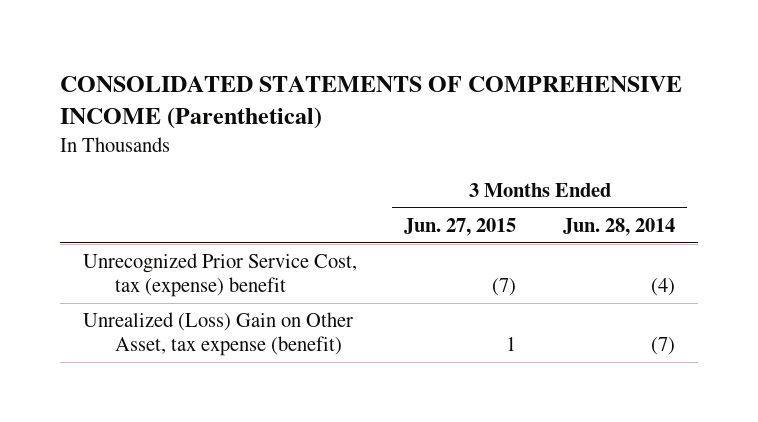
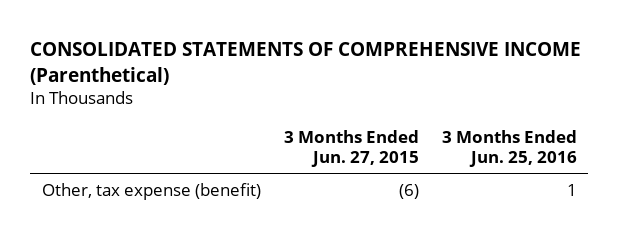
- | 3 Months Ended Jun. 27, 2015 | 3 Months Ended Jun. 28, 2014
+ | 3 Months Ended Jun. 27, 2015 | 3 Months Ended Jun. 25, 2016
- Unrecognized Prior Service Cost, tax (expense) benefit | (7) | (4)
- Unrealized (Loss) Gain on Other Asset, tax expense (benefit) | 1 | (7)
+ Other, tax expense (benefit) | (6) | 1

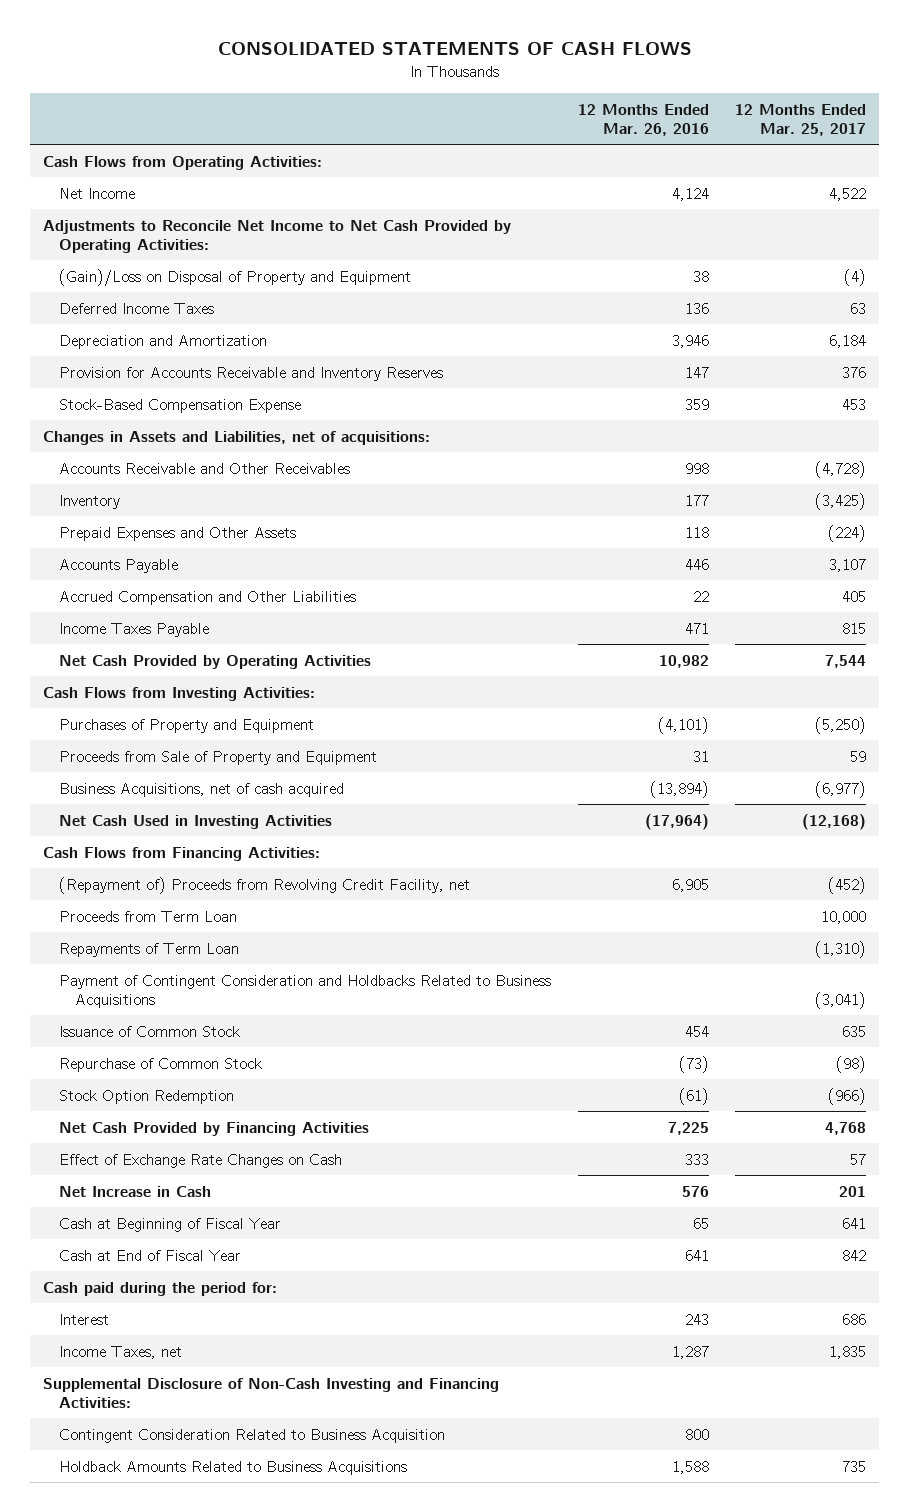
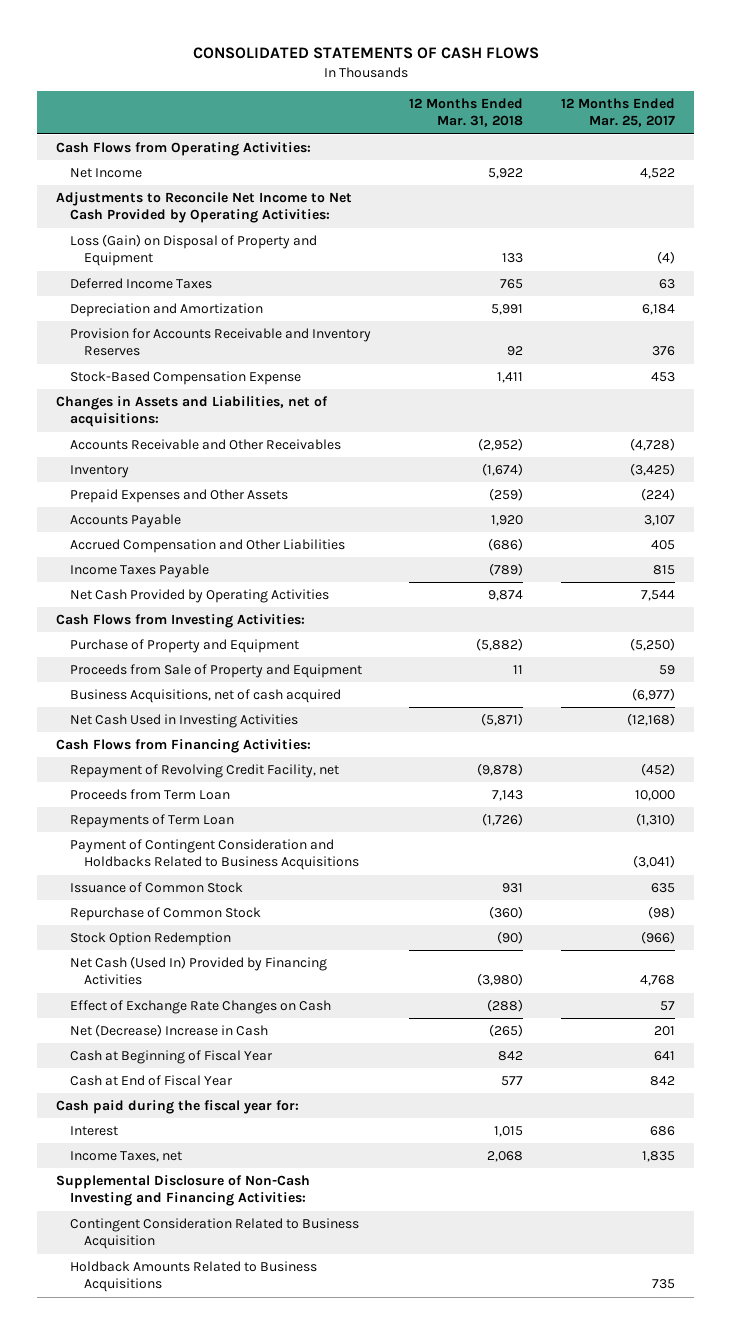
- | 12 Months Ended Mar. 26, 2016 | 12 Months Ended Mar. 25, 2017
+ | 12 Months Ended Mar. 31, 2018 | 12 Months Ended Mar. 25, 2017
- (Gain)/Loss on Disposal of Property and Equipment | 38 | (4)
+ Loss (Gain) on Disposal of Property and Equipment | 133 | (4)
- Purchases of Property and Equipment | (4,101) | (5,250)
+ Purchase of Property and Equipment | (5,882) | (5,250)
- (Repayment of) Proceeds from Revolving Credit Facility, net | 6,905 | (452)
+ Repayment of Revolving Credit Facility, net | (9,878) | (452)
- Net Cash Provided by Financing Activities | 7,225 | 4,768
+ Net Cash (Used In) Provided by Financing Activities | (3,980) | 4,768
- Net Increase in Cash | 576 | 201
+ Net (Decrease) Increase in Cash | (265) | 201
- Cash paid during the period for:
+ Cash paid during the fiscal year for:

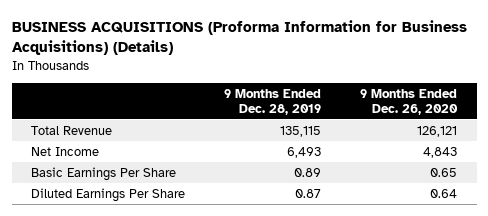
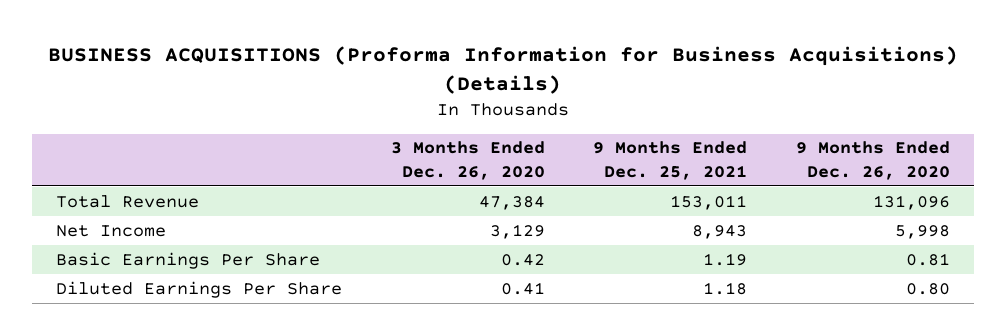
- | 9 Months Ended Dec. 28, 2019 | 9 Months Ended Dec. 26, 2020
+ | 3 Months Ended Dec. 26, 2020 | 9 Months Ended Dec. 25, 2021 | 9 Months Ended Dec. 26, 2020
- Total Revenue | 135,115 | 126,121
- Net Income | 6,493 | 4,843
- Basic Earnings Per Share | 0.89 | 0.65
- Diluted Earnings Per Share | 0.87 | 0.64
+ Total Revenue | 47,384 | 153,011 | 131,096
+ Net Income | 3,129 | 8,943 | 5,998
+ Basic Earnings Per Share | 0.42 | 1.19 | 0.81
+ Diluted Earnings Per Share | 0.41 | 1.18 | 0.80

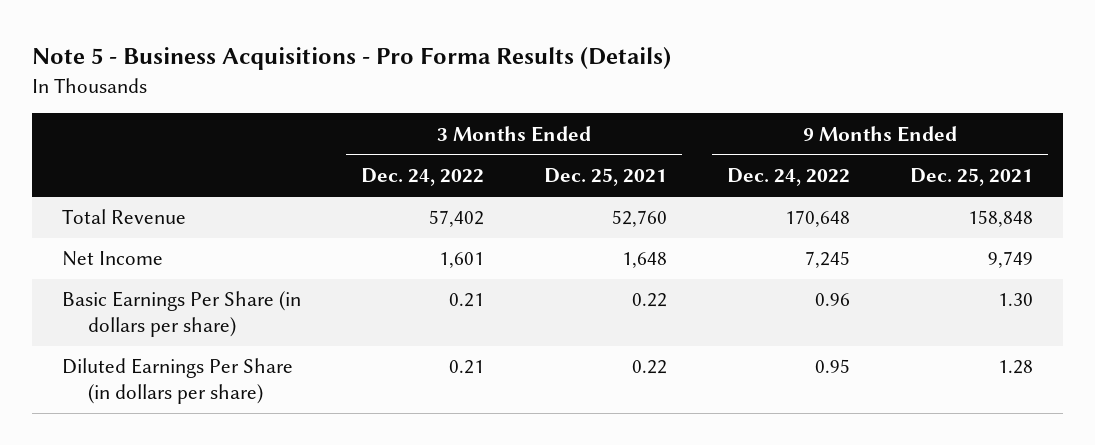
- BUSINESS ACQUISITIONS (Proforma Information for Business Acquisitions) (Details)
+ Note 5 - Business Acquisitions - Pro Forma Results (Details)
- | 3 Months Ended Dec. 26, 2020 | 9 Months Ended Dec. 25, 2021 | 9 Months Ended Dec. 26, 2020
+ | 3 Months Ended Dec. 24, 2022 | 3 Months Ended Dec. 25, 2021 | 9 Months Ended Dec. 24, 2022 | 9 Months Ended Dec. 25, 2021
- Total Revenue | 47,384 | 153,011 | 131,096
- Net Income | 3,129 | 8,943 | 5,998
- Basic Earnings Per Share | 0.42 | 1.19 | 0.81
- Diluted Earnings Per Share | 0.41 | 1.18 | 0.80
+ Total Revenue | 57,402 | 52,760 | 170,648 | 158,848
+ Net Income | 1,601 | 1,648 | 7,245 | 9,749
+ Basic Earnings Per Share (in dollars per share) | 0.21 | 0.22 | 0.96 | 1.30
+ Diluted Earnings Per Share (in dollars per share) | 0.21 | 0.22 | 0.95 | 1.28

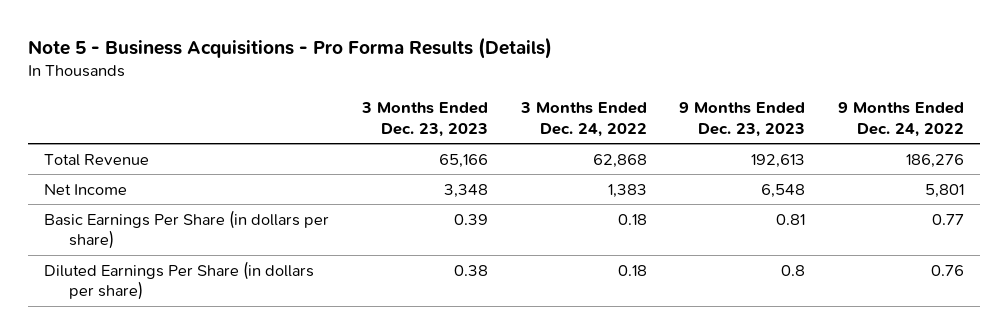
- | 3 Months Ended Dec. 24, 2022 | 3 Months Ended Dec. 25, 2021 | 9 Months Ended Dec. 24, 2022 | 9 Months Ended Dec. 25, 2021
+ | 3 Months Ended Dec. 23, 2023 | 3 Months Ended Dec. 24, 2022 | 9 Months Ended Dec. 23, 2023 | 9 Months Ended Dec. 24, 2022
- Total Revenue | 57,402 | 52,760 | 170,648 | 158,848
- Net Income | 1,601 | 1,648 | 7,245 | 9,749
- Basic Earnings Per Share (in dollars per share) | 0.21 | 0.22 | 0.96 | 1.30
- Diluted Earnings Per Share (in dollars per share) | 0.21 | 0.22 | 0.95 | 1.28
+ Total Revenue | 65,166 | 62,868 | 192,613 | 186,276
+ Net Income | 3,348 | 1,383 | 6,548 | 5,801
+ Basic Earnings Per Share (in dollars per share) | 0.39 | 0.18 | 0.81 | 0.77
+ Diluted Earnings Per Share (in dollars per share) | 0.38 | 0.18 | 0.8 | 0.76

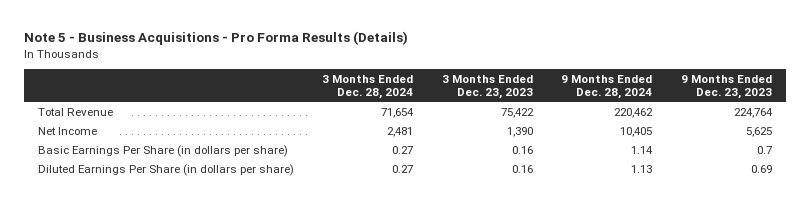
- | 3 Months Ended Dec. 23, 2023 | 3 Months Ended Dec. 24, 2022 | 9 Months Ended Dec. 23, 2023 | 9 Months Ended Dec. 24, 2022
+ | 3 Months Ended Dec. 28, 2024 | 3 Months Ended Dec. 23, 2023 | 9 Months Ended Dec. 28, 2024 | 9 Months Ended Dec. 23, 2023
- Total Revenue | 65,166 | 62,868 | 192,613 | 186,276
- Net Income | 3,348 | 1,383 | 6,548 | 5,801
- Basic Earnings Per Share (in dollars per share) | 0.39 | 0.18 | 0.81 | 0.77
- Diluted Earnings Per Share (in dollars per share) | 0.38 | 0.18 | 0.8 | 0.76
+ Total Revenue | 71,654 | 75,422 | 220,462 | 224,764
+ Net Income | 2,481 | 1,390 | 10,405 | 5,625
+ Basic Earnings Per Share (in dollars per share) | 0.27 | 0.16 | 1.14 | 0.7
+ Diluted Earnings Per Share (in dollars per share) | 0.27 | 0.16 | 1.13 | 0.69

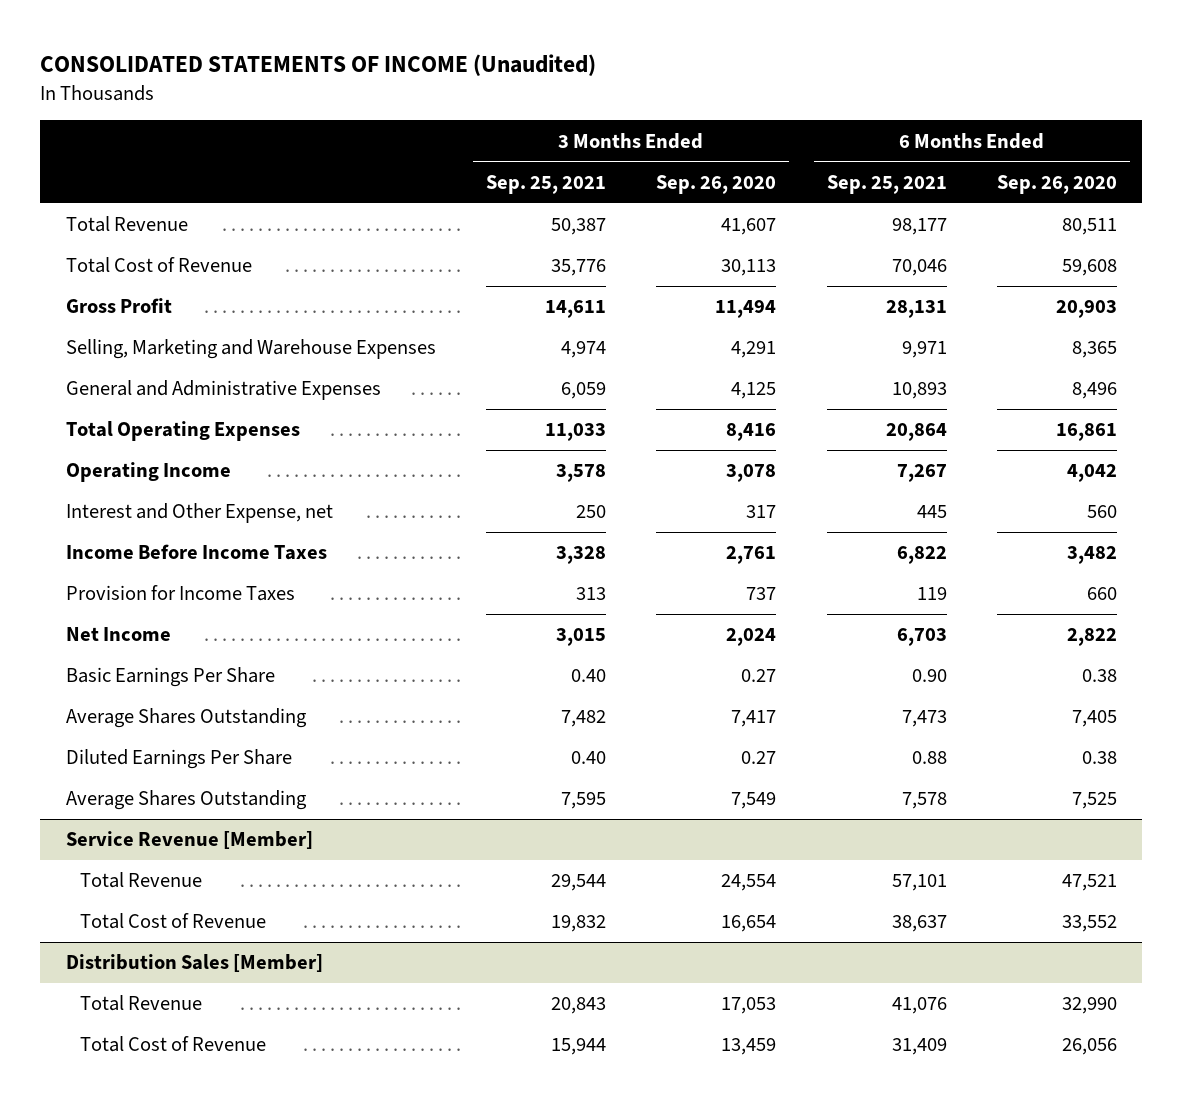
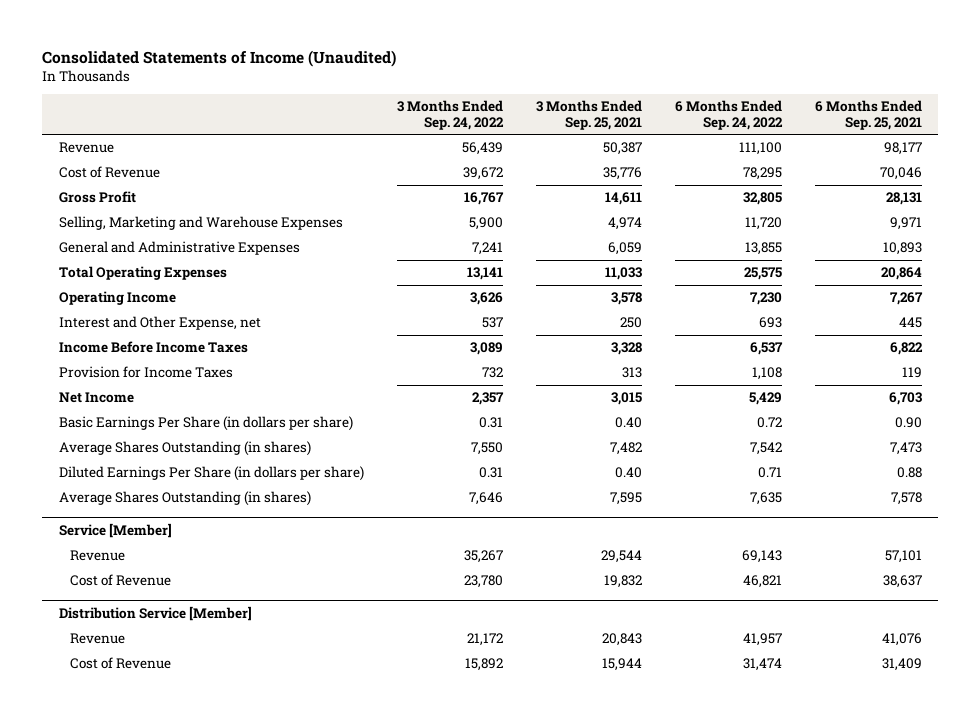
- CONSOLIDATED STATEMENTS OF INCOME (Unaudited)
+ Consolidated Statements of Income (Unaudited)
- | 3 Months Ended Sep. 25, 2021 | 3 Months Ended Sep. 26, 2020 | 6 Months Ended Sep. 25, 2021 | 6 Months Ended Sep. 26, 2020
+ | 3 Months Ended Sep. 24, 2022 | 3 Months Ended Sep. 25, 2021 | 6 Months Ended Sep. 24, 2022 | 6 Months Ended Sep. 25, 2021
- Total Revenue | 50,387 | 41,607 | 98,177 | 80,511
- Total Cost of Revenue | 35,776 | 30,113 | 70,046 | 59,608
+ Revenue | 56,439 | 50,387 | 111,100 | 98,177
+ Cost of Revenue | 39,672 | 35,776 | 78,295 | 70,046
- Basic Earnings Per Share | 0.40 | 0.27 | 0.90 | 0.38
- Average Shares Outstanding | 7,482 | 7,417 | 7,473 | 7,405
- Diluted Earnings Per Share | 0.40 | 0.27 | 0.88 | 0.38
- Average Shares Outstanding | 7,595 | 7,549 | 7,578 | 7,525
- Service Revenue [Member]
- Total Revenue | 29,544 | 24,554 | 57,101 | 47,521
- Total Cost of Revenue | 19,832 | 16,654 | 38,637 | 33,552
- Distribution Sales [Member]
- Total Revenue | 20,843 | 17,053 | 41,076 | 32,990
- Total Cost of Revenue | 15,944 | 13,459 | 31,409 | 26,056
+ Basic Earnings Per Share (in dollars per share) | 0.31 | 0.40 | 0.72 | 0.90
+ Average Shares Outstanding (in shares) | 7,550 | 7,482 | 7,542 | 7,473
+ Diluted Earnings Per Share (in dollars per share) | 0.31 | 0.40 | 0.71 | 0.88
+ Average Shares Outstanding (in shares) | 7,646 | 7,595 | 7,635 | 7,578
+ Service [Member]
+ Revenue | 35,267 | 29,544 | 69,143 | 57,101
+ Cost of Revenue | 23,780 | 19,832 | 46,821 | 38,637
+ Distribution Service [Member]
+ Revenue | 21,172 | 20,843 | 41,957 | 41,076
+ Cost of Revenue | 15,892 | 15,944 | 31,474 | 31,409

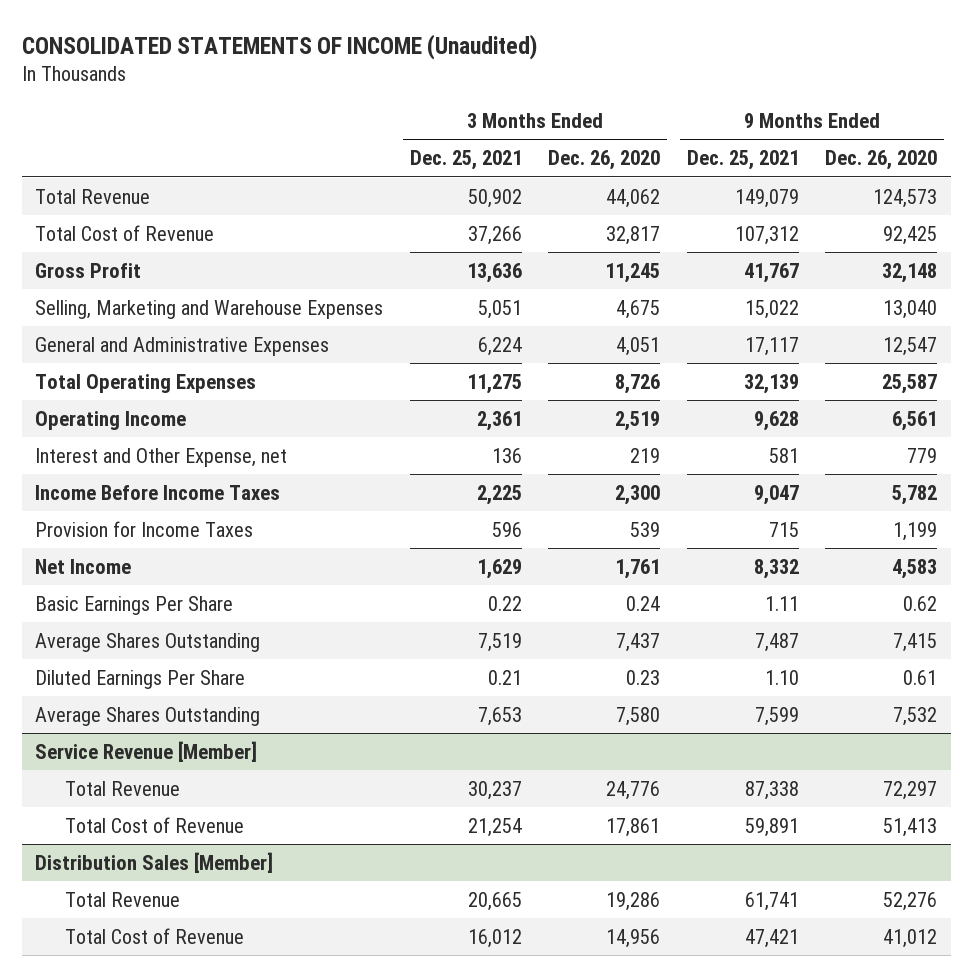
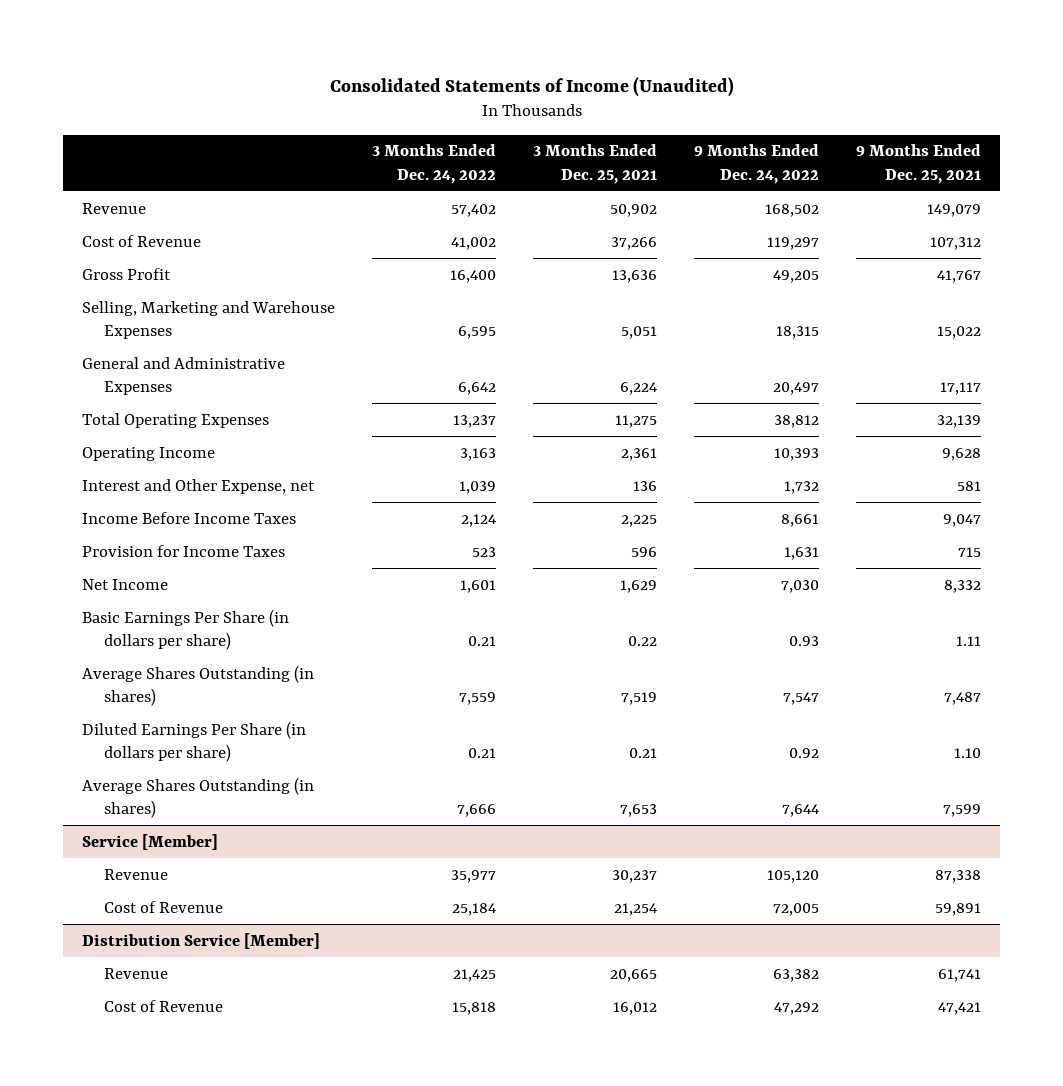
- CONSOLIDATED STATEMENTS OF INCOME (Unaudited)
+ Consolidated Statements of Income (Unaudited)
- | 3 Months Ended Dec. 25, 2021 | 3 Months Ended Dec. 26, 2020 | 9 Months Ended Dec. 25, 2021 | 9 Months Ended Dec. 26, 2020
+ | 3 Months Ended Dec. 24, 2022 | 3 Months Ended Dec. 25, 2021 | 9 Months Ended Dec. 24, 2022 | 9 Months Ended Dec. 25, 2021
- Total Revenue | 50,902 | 44,062 | 149,079 | 124,573
- Total Cost of Revenue | 37,266 | 32,817 | 107,312 | 92,425
+ Revenue | 57,402 | 50,902 | 168,502 | 149,079
+ Cost of Revenue | 41,002 | 37,266 | 119,297 | 107,312
- Basic Earnings Per Share | 0.22 | 0.24 | 1.11 | 0.62
- Average Shares Outstanding | 7,519 | 7,437 | 7,487 | 7,415
- Diluted Earnings Per Share | 0.21 | 0.23 | 1.10 | 0.61
- Average Shares Outstanding | 7,653 | 7,580 | 7,599 | 7,532
- Service Revenue [Member]
- Total Revenue | 30,237 | 24,776 | 87,338 | 72,297
- Total Cost of Revenue | 21,254 | 17,861 | 59,891 | 51,413
- Distribution Sales [Member]
- Total Revenue | 20,665 | 19,286 | 61,741 | 52,276
- Total Cost of Revenue | 16,012 | 14,956 | 47,421 | 41,012
+ Basic Earnings Per Share (in dollars per share) | 0.21 | 0.22 | 0.93 | 1.11
+ Average Shares Outstanding (in shares) | 7,559 | 7,519 | 7,547 | 7,487
+ Diluted Earnings Per Share (in dollars per share) | 0.21 | 0.21 | 0.92 | 1.10
+ Average Shares Outstanding (in shares) | 7,666 | 7,653 | 7,644 | 7,599
+ Service [Member]
+ Revenue | 35,977 | 30,237 | 105,120 | 87,338
+ Cost of Revenue | 25,184 | 21,254 | 72,005 | 59,891
+ Distribution Service [Member]
+ Revenue | 21,425 | 20,665 | 63,382 | 61,741
+ Cost of Revenue | 15,818 | 16,012 | 47,292 | 47,421

